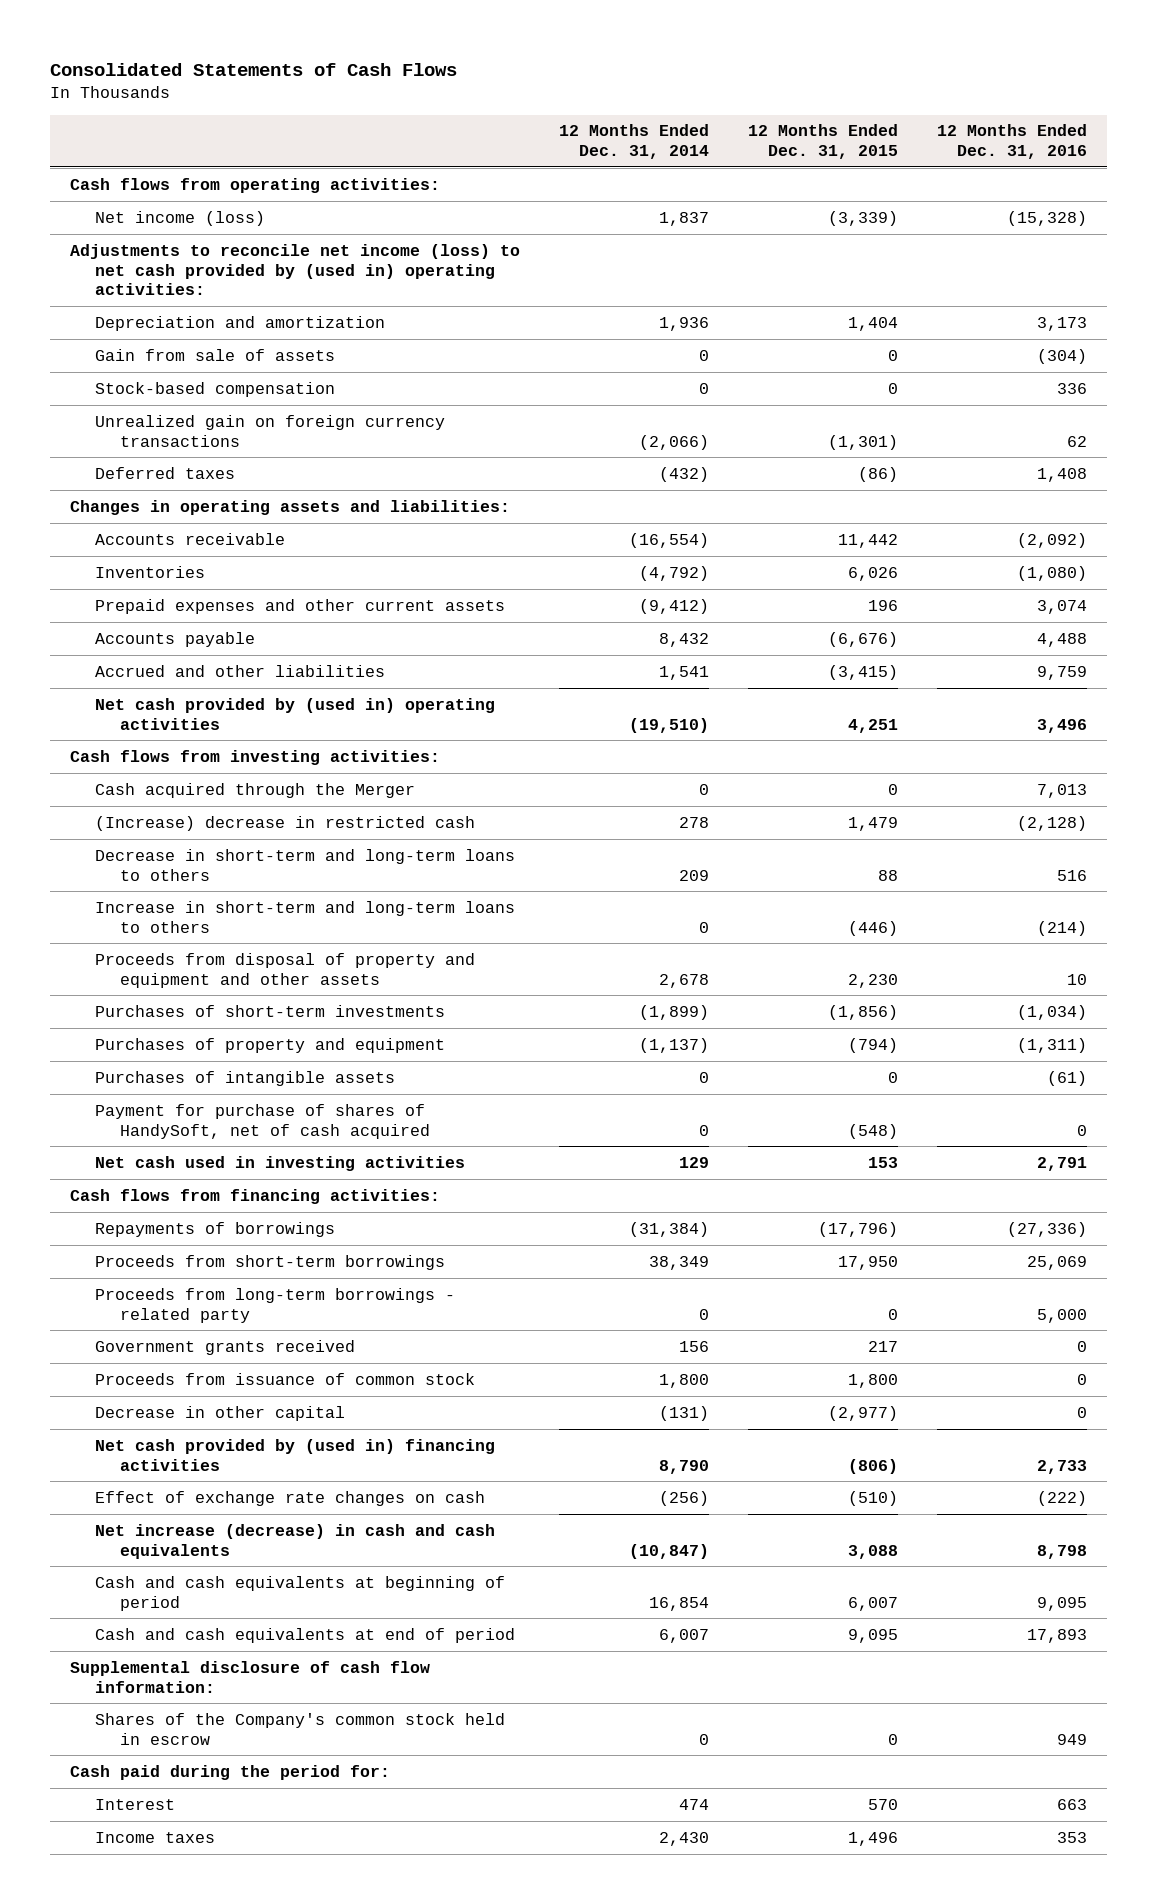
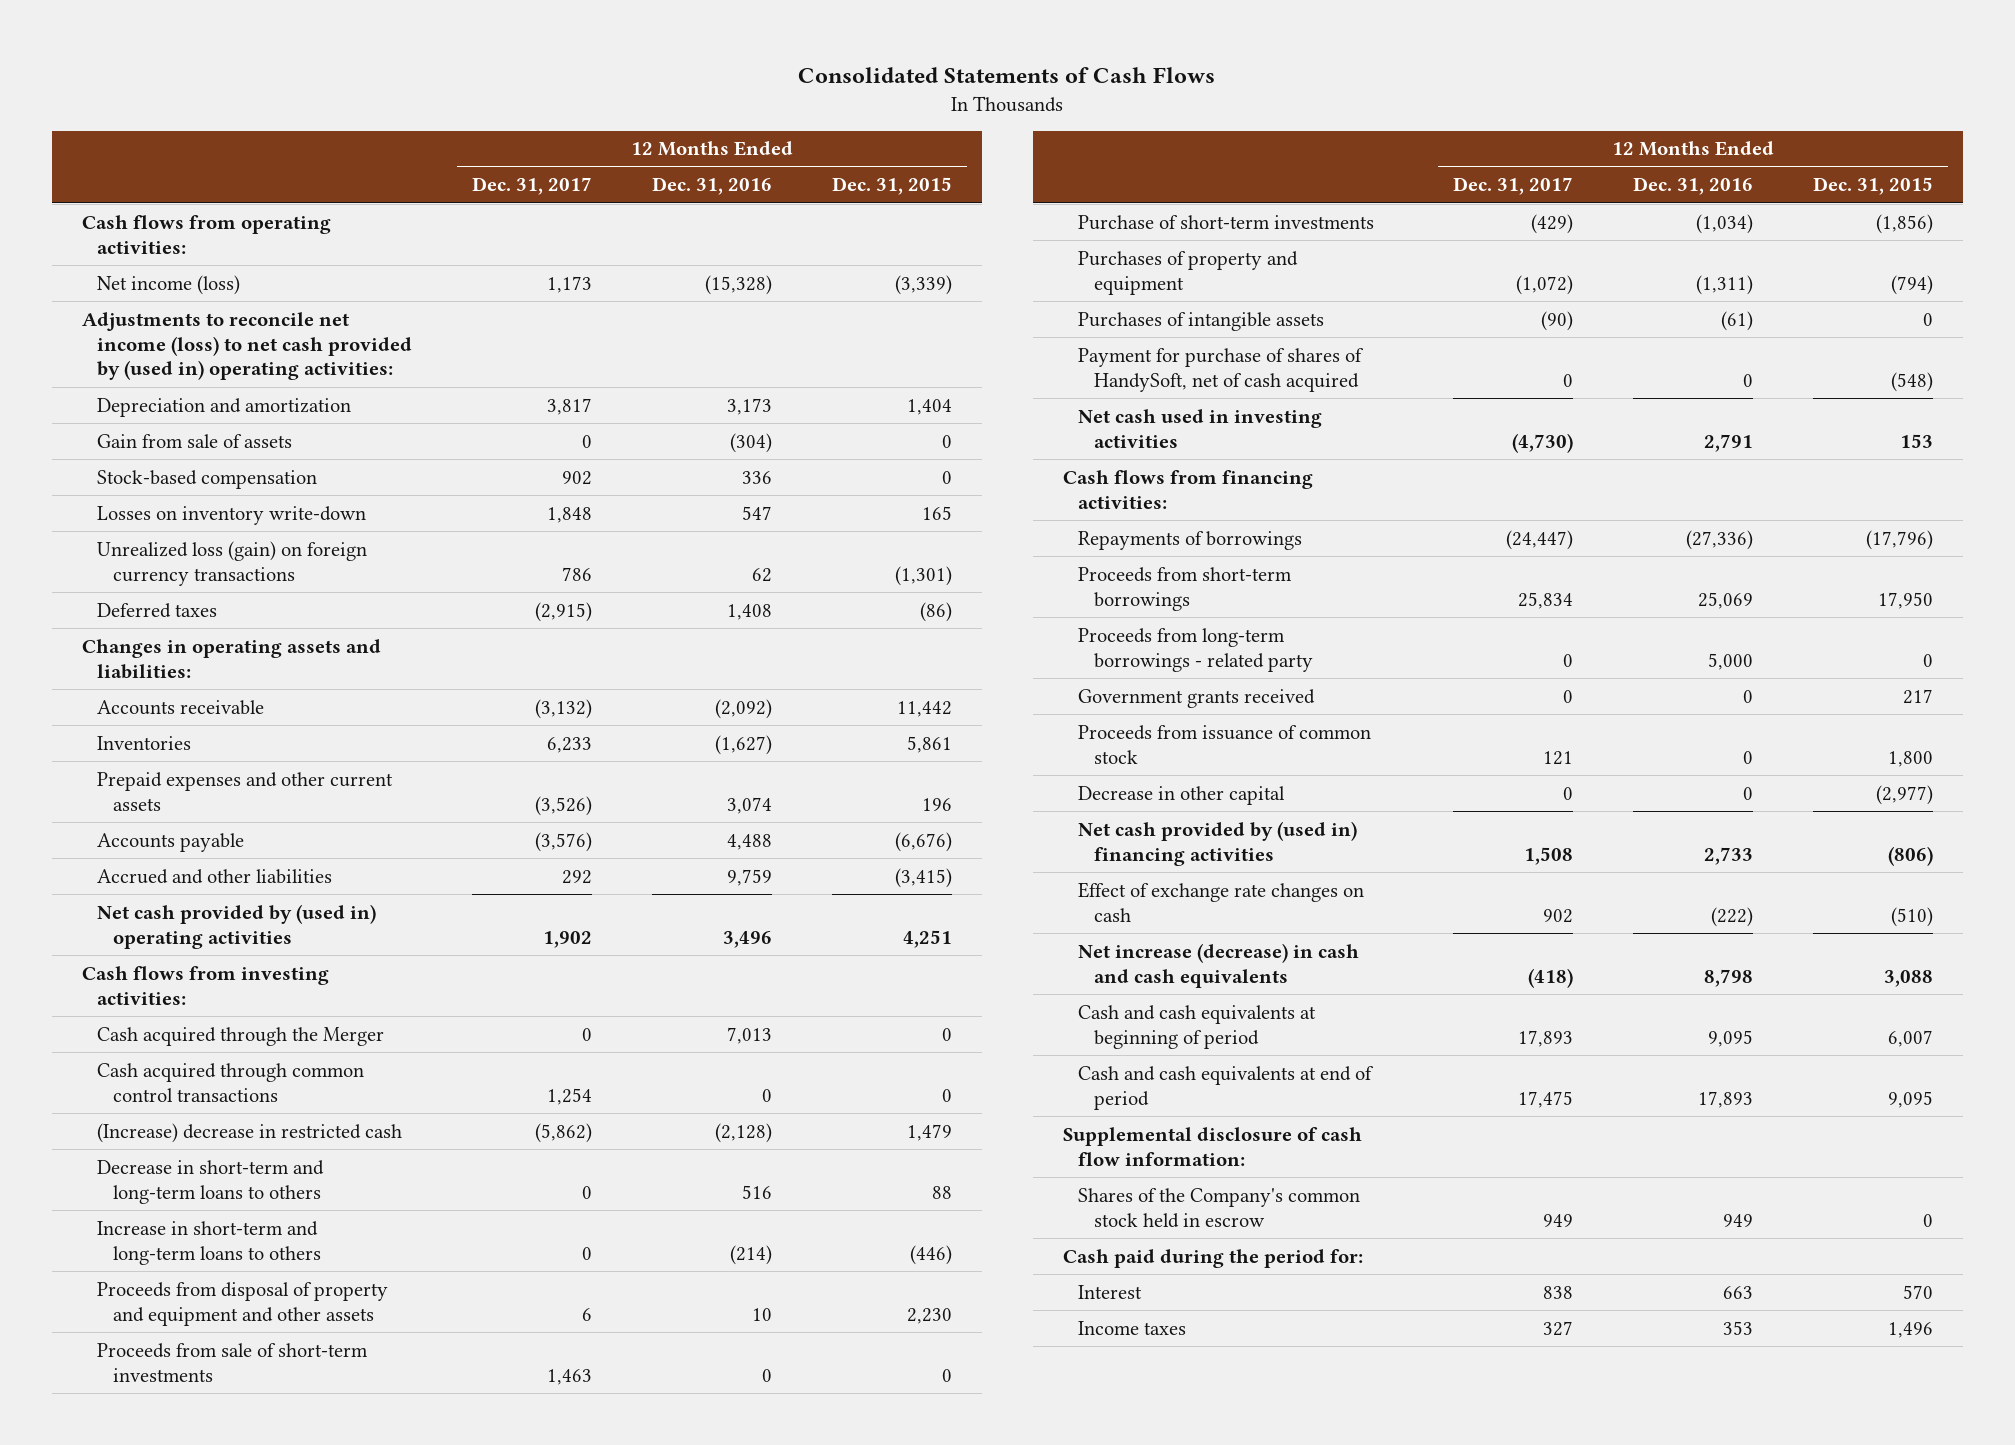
- | 12 Months Ended Dec. 31, 2014 | 12 Months Ended Dec. 31, 2015 | 12 Months Ended Dec. 31, 2016
+ | 12 Months Ended Dec. 31, 2017 | 12 Months Ended Dec. 31, 2016 | 12 Months Ended Dec. 31, 2015
- Unrealized gain on foreign currency transactions | (2,066) | (1,301) | 62
+ Losses on inventory write-down | 1,848 | 547 | 165
+ Unrealized loss (gain) on foreign currency transactions | 786 | 62 | (1,301)
- Inventories | (4,792) | 6,026 | (1,080)
+ Inventories | 6,233 | (1,627) | 5,861
+ Cash acquired through common control transactions | 1,254 | 0 | 0
- Purchases of short-term investments | (1,899) | (1,856) | (1,034)
+ Proceeds from sale of short-term investments | 1,463 | 0 | 0
+ Purchase of short-term investments | (429) | (1,034) | (1,856)

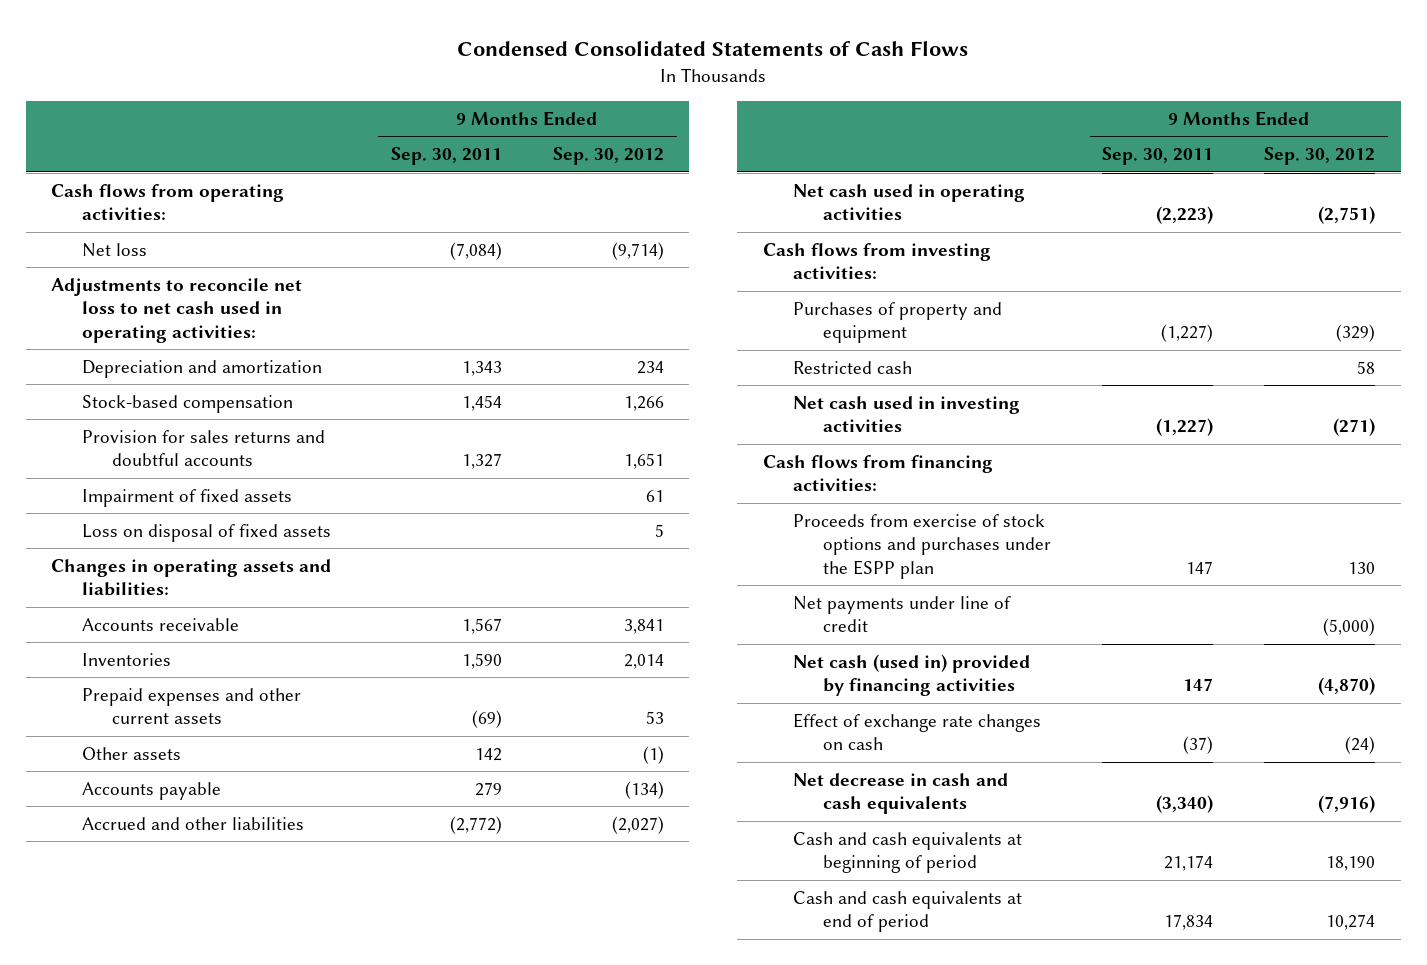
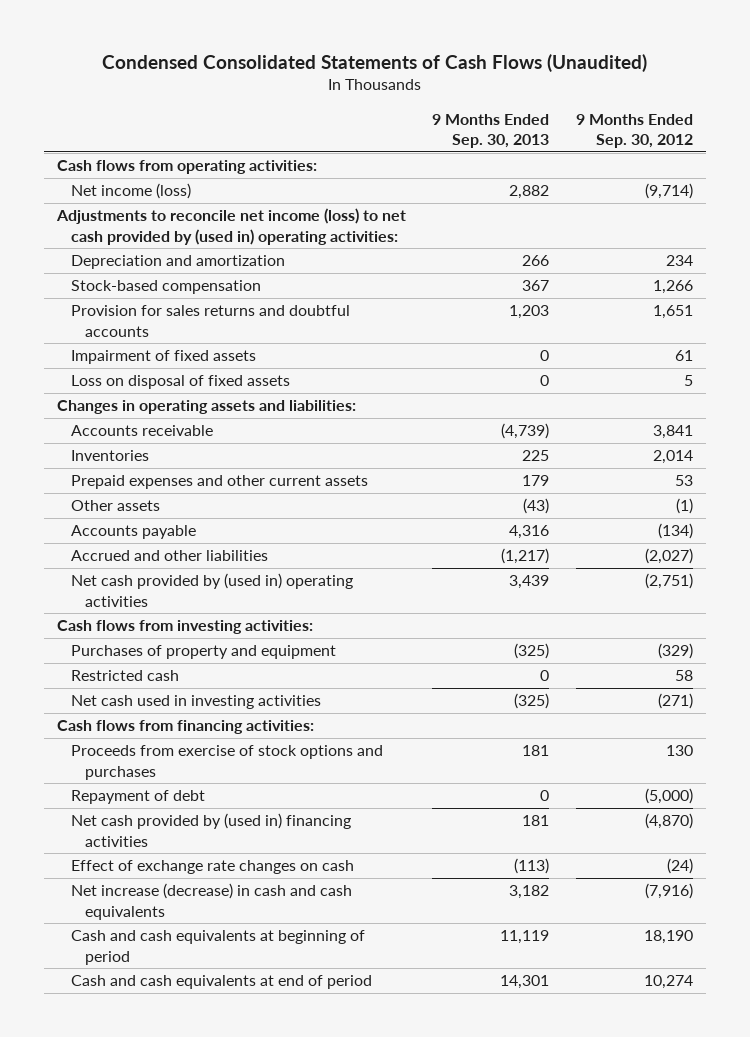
- Condensed Consolidated Statements of Cash Flows
+ Condensed Consolidated Statements of Cash Flows (Unaudited)
- | 9 Months Ended Sep. 30, 2011 | 9 Months Ended Sep. 30, 2012
+ | 9 Months Ended Sep. 30, 2013 | 9 Months Ended Sep. 30, 2012
- Net loss | (7,084) | (9,714)
- Adjustments to reconcile net loss to net cash used in operating activities:
+ Net income (loss) | 2,882 | (9,714)
+ Adjustments to reconcile net income (loss) to net cash provided by (used in) operating activities:
- Net cash used in operating activities | (2,223) | (2,751)
+ Net cash provided by (used in) operating activities | 3,439 | (2,751)
- Proceeds from exercise of stock options and purchases under the ESPP plan | 147 | 130
- Net payments under line of credit | | (5,000)
- Net cash (used in) provided by financing activities | 147 | (4,870)
+ Proceeds from exercise of stock options and purchases | 181 | 130
+ Repayment of debt | 0 | (5,000)
+ Net cash provided by (used in) financing activities | 181 | (4,870)
- Net decrease in cash and cash equivalents | (3,340) | (7,916)
+ Net increase (decrease) in cash and cash equivalents | 3,182 | (7,916)

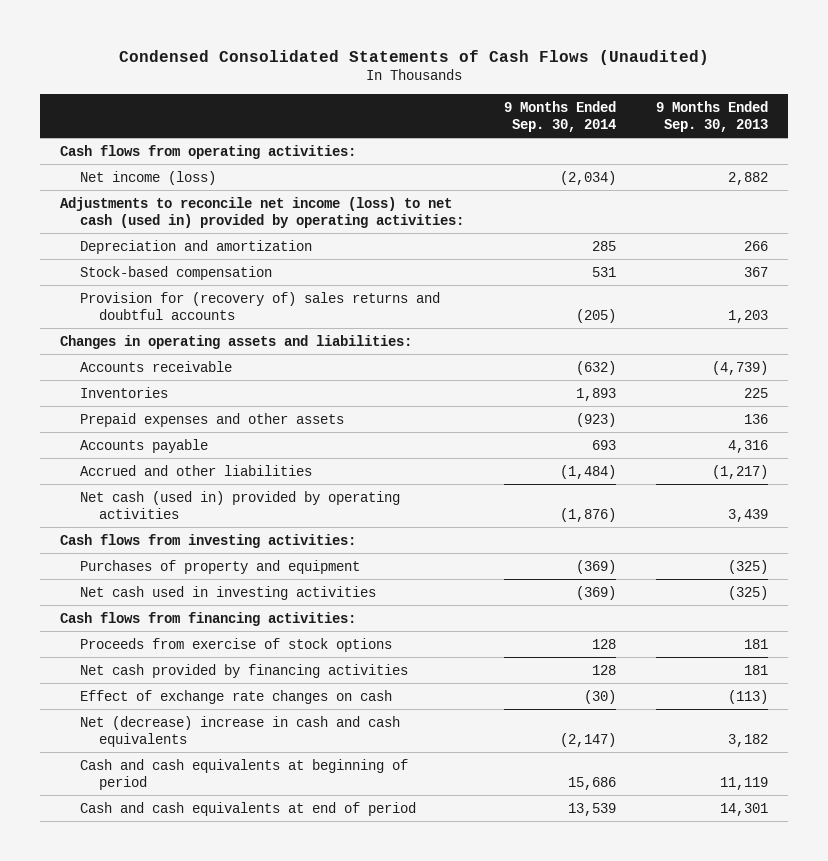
- | 9 Months Ended Sep. 30, 2013 | 9 Months Ended Sep. 30, 2012
+ | 9 Months Ended Sep. 30, 2014 | 9 Months Ended Sep. 30, 2013
- Adjustments to reconcile net income (loss) to net cash provided by (used in) operating activities:
+ Adjustments to reconcile net income (loss) to net cash (used in) provided by operating activities:
- Provision for sales returns and doubtful accounts | 1,203 | 1,651
- Impairment of fixed assets | 0 | 61
- Loss on disposal of fixed assets | 0 | 5
+ Provision for (recovery of) sales returns and doubtful accounts | (205) | 1,203
- Prepaid expenses and other current assets | 179 | 53
- Other assets | (43) | (1)
+ Prepaid expenses and other assets | (923) | 136
- Net cash provided by (used in) operating activities | 3,439 | (2,751)
+ Net cash (used in) provided by operating activities | (1,876) | 3,439
- Restricted cash | 0 | 58
- Proceeds from exercise of stock options and purchases | 181 | 130
- Repayment of debt | 0 | (5,000)
- Net cash provided by (used in) financing activities | 181 | (4,870)
+ Proceeds from exercise of stock options | 128 | 181
+ Net cash provided by financing activities | 128 | 181
- Net increase (decrease) in cash and cash equivalents | 3,182 | (7,916)
+ Net (decrease) increase in cash and cash equivalents | (2,147) | 3,182

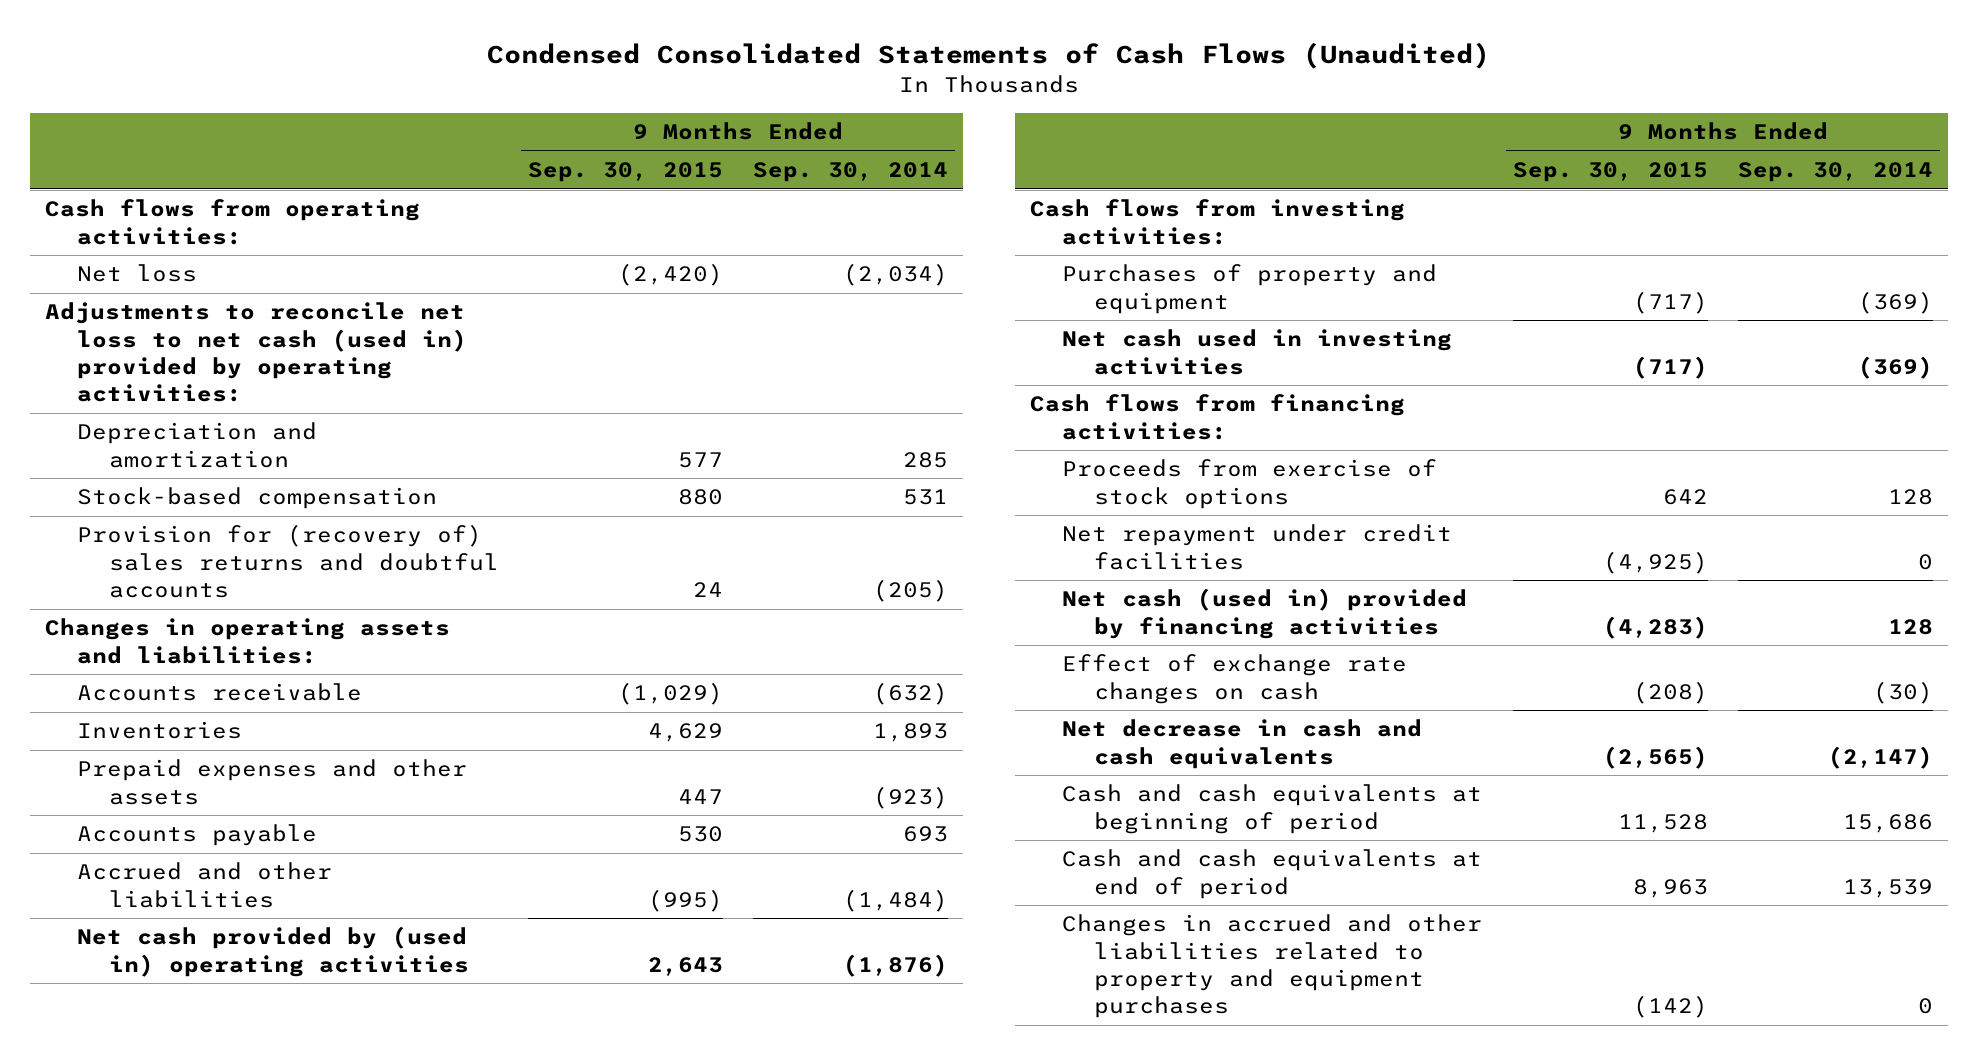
- | 9 Months Ended Sep. 30, 2014 | 9 Months Ended Sep. 30, 2013
+ | 9 Months Ended Sep. 30, 2015 | 9 Months Ended Sep. 30, 2014
- Net income (loss) | (2,034) | 2,882
- Adjustments to reconcile net income (loss) to net cash (used in) provided by operating activities:
+ Net loss | (2,420) | (2,034)
+ Adjustments to reconcile net loss to net cash (used in) provided by operating activities:
- Net cash (used in) provided by operating activities | (1,876) | 3,439
+ Net cash provided by (used in) operating activities | 2,643 | (1,876)
- Net cash provided by financing activities | 128 | 181
+ Net repayment under credit facilities | (4,925) | 0
+ Net cash (used in) provided by financing activities | (4,283) | 128
- Net (decrease) increase in cash and cash equivalents | (2,147) | 3,182
+ Net decrease in cash and cash equivalents | (2,565) | (2,147)
+ Changes in accrued and other liabilities related to property and equipment purchases | (142) | 0

